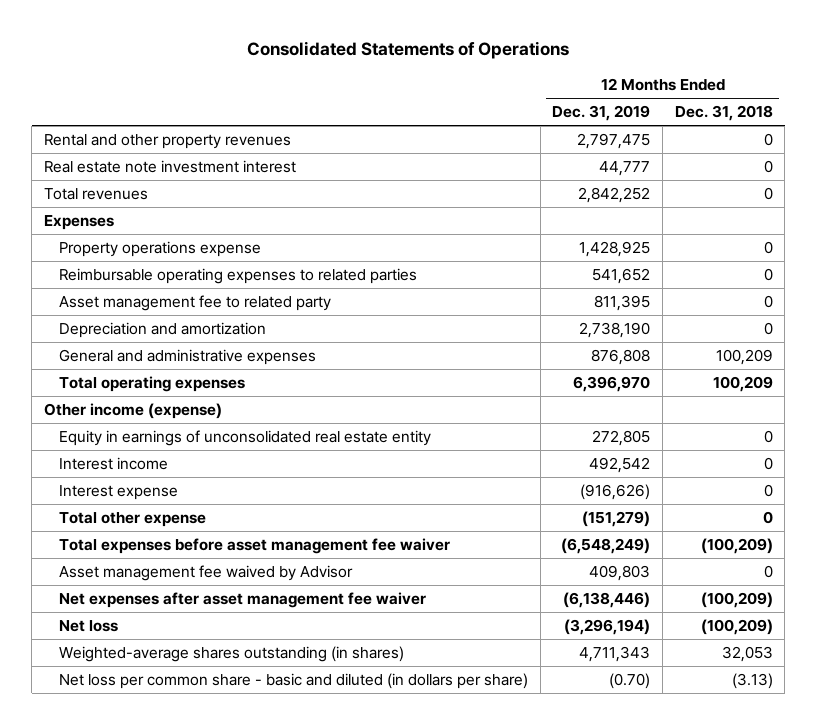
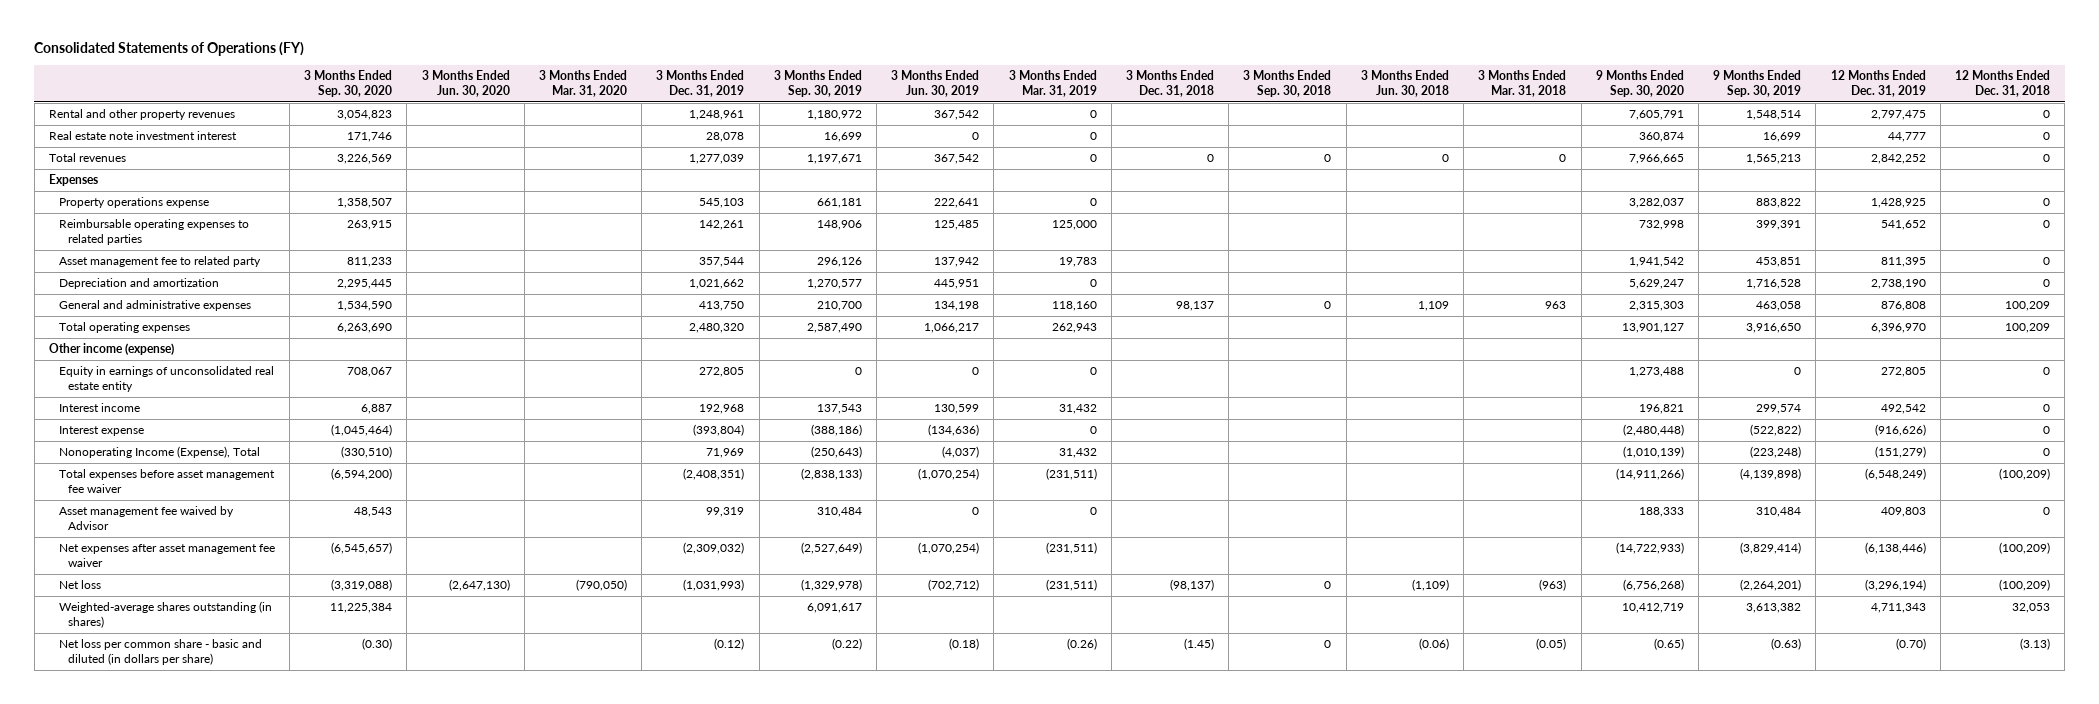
- Consolidated Statements of Operations
+ Consolidated Statements of Operations (FY)
- | 12 Months Ended Dec. 31, 2019 | 12 Months Ended Dec. 31, 2018
+ | 3 Months Ended Sep. 30, 2020 | 3 Months Ended Jun. 30, 2020 | 3 Months Ended Mar. 31, 2020 | 3 Months Ended Dec. 31, 2019 | 3 Months Ended Sep. 30, 2019 | 3 Months Ended Jun. 30, 2019 | 3 Months Ended Mar. 31, 2019 | 3 Months Ended Dec. 31, 2018 | 3 Months Ended Sep. 30, 2018 | 3 Months Ended Jun. 30, 2018 | 3 Months Ended Mar. 31, 2018 | 9 Months Ended Sep. 30, 2020 | 9 Months Ended Sep. 30, 2019 | 12 Months Ended Dec. 31, 2019 | 12 Months Ended Dec. 31, 2018
- Total other expense | (151,279) | 0
+ Nonoperating Income (Expense), Total | (330,510) | | | 71,969 | (250,643) | (4,037) | 31,432 | | | | | (1,010,139) | (223,248) | (151,279) | 0

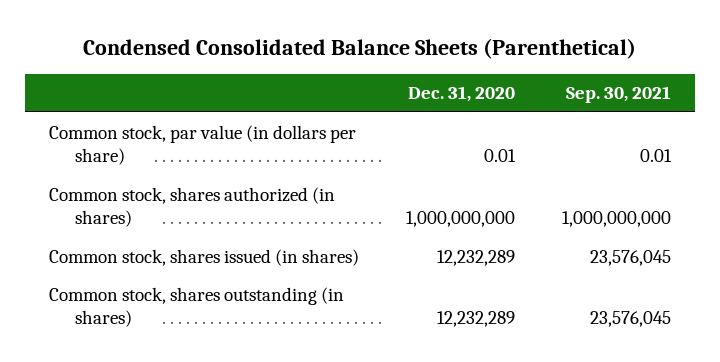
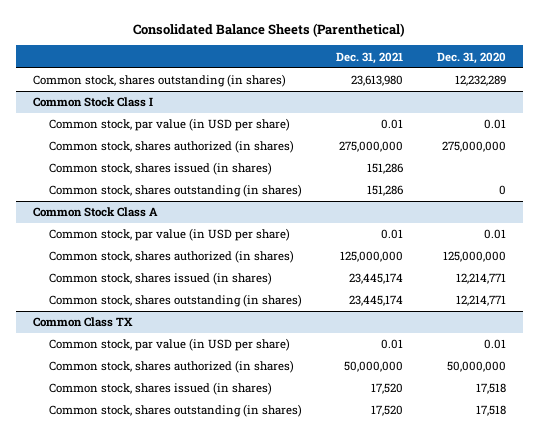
- Condensed Consolidated Balance Sheets (Parenthetical)
+ Consolidated Balance Sheets (Parenthetical)
- | Dec. 31, 2020 | Sep. 30, 2021
+ | Dec. 31, 2021 | Dec. 31, 2020
- Common stock, par value (in dollars per share) | 0.01 | 0.01
- Common stock, shares authorized (in shares) | 1,000,000,000 | 1,000,000,000
- Common stock, shares issued (in shares) | 12,232,289 | 23,576,045
+ Common Stock Class I
+ Common stock, par value (in USD per share) | 0.01 | 0.01
+ Common stock, shares authorized (in shares) | 275,000,000 | 275,000,000
+ Common stock, shares issued (in shares) | 151,286 |
+ Common stock, shares outstanding (in shares) | 151,286 | 0
+ Common Stock Class A
+ Common stock, par value (in USD per share) | 0.01 | 0.01
+ Common stock, shares authorized (in shares) | 125,000,000 | 125,000,000
+ Common stock, shares issued (in shares) | 23,445,174 | 12,214,771
+ Common stock, shares outstanding (in shares) | 23,445,174 | 12,214,771
+ Common Class TX
+ Common stock, par value (in USD per share) | 0.01 | 0.01
+ Common stock, shares authorized (in shares) | 50,000,000 | 50,000,000
+ Common stock, shares issued (in shares) | 17,520 | 17,518
+ Common stock, shares outstanding (in shares) | 17,520 | 17,518

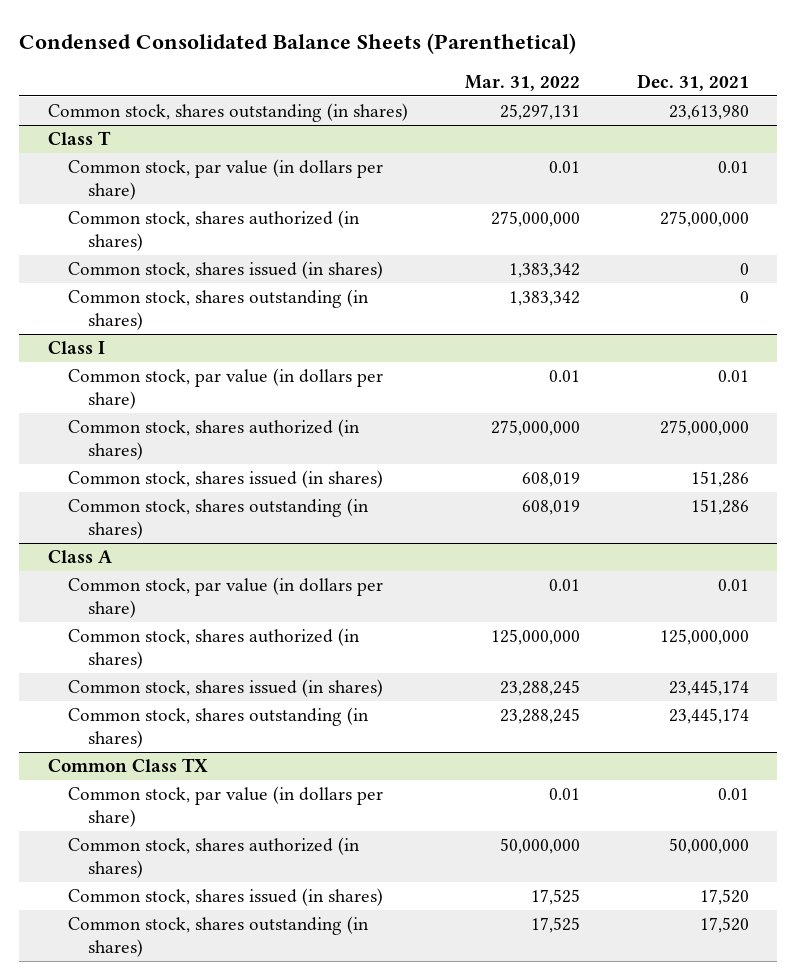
- Consolidated Balance Sheets (Parenthetical)
+ Condensed Consolidated Balance Sheets (Parenthetical)
- | Dec. 31, 2021 | Dec. 31, 2020
+ | Mar. 31, 2022 | Dec. 31, 2021
- Common Stock Class I
- Common stock, par value (in USD per share) | 0.01 | 0.01
+ Class T
+ Common stock, par value (in dollars per share) | 0.01 | 0.01
+ Common stock, shares issued (in shares) | 1,383,342 | 0
+ Common stock, shares outstanding (in shares) | 1,383,342 | 0
+ Class I
+ Common stock, par value (in dollars per share) | 0.01 | 0.01
+ Common stock, shares authorized (in shares) | 275,000,000 | 275,000,000
- Common Stock Class A
- Common stock, par value (in USD per share) | 0.01 | 0.01
+ Class A
+ Common stock, par value (in dollars per share) | 0.01 | 0.01
@ Common Class TX
- Common stock, par value (in USD per share) | 0.01 | 0.01
+ Common stock, par value (in dollars per share) | 0.01 | 0.01

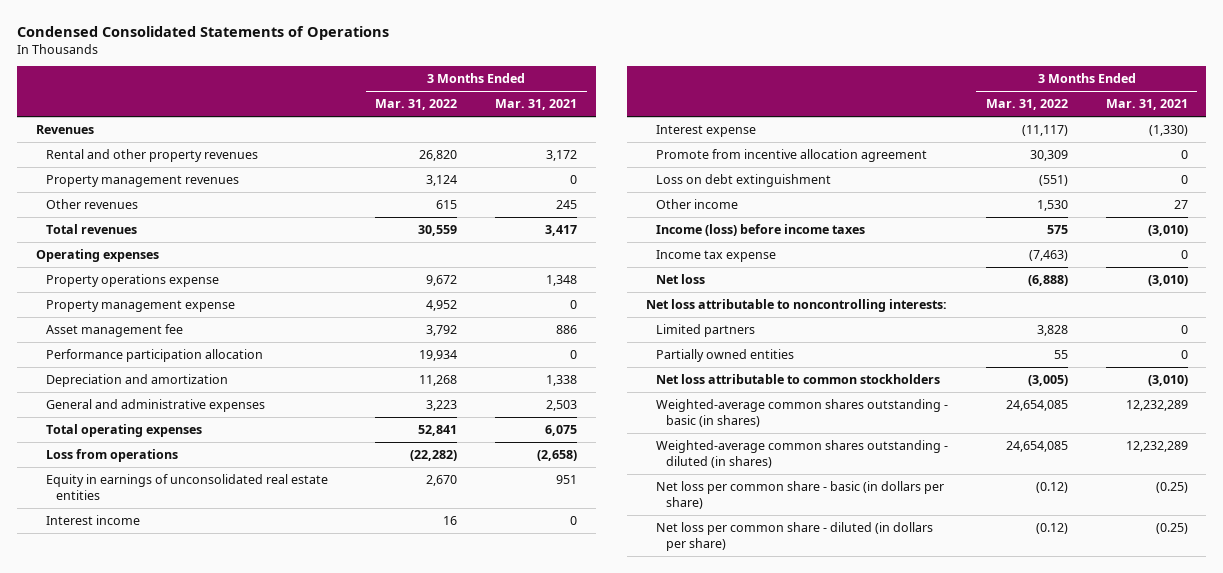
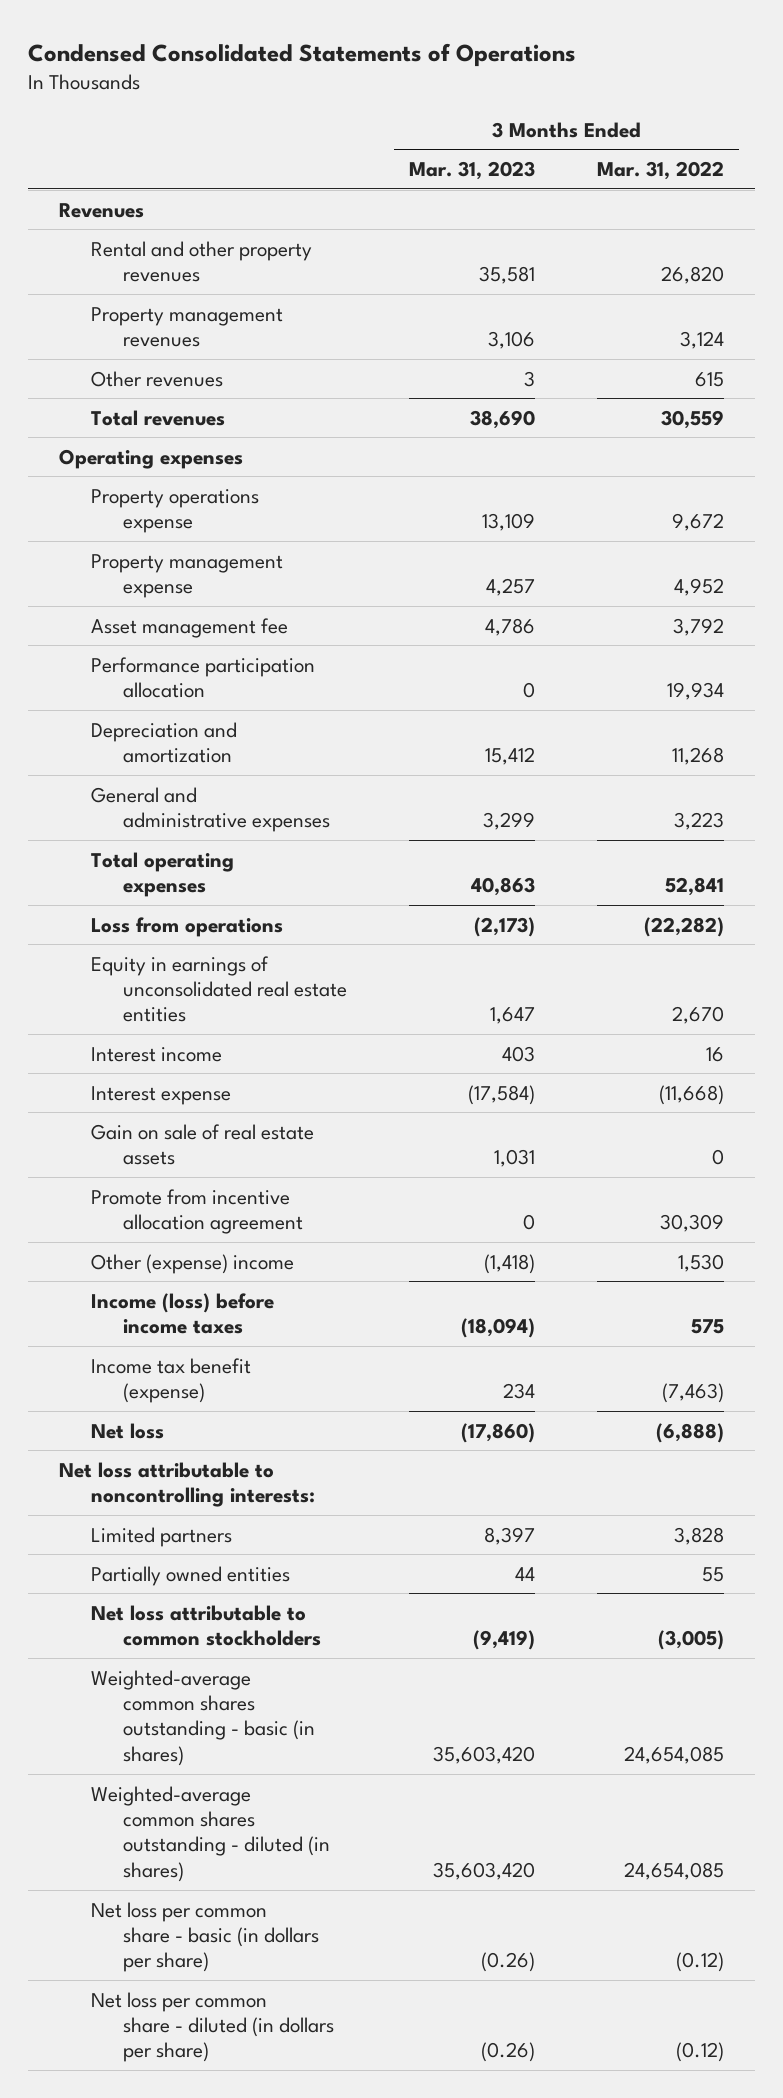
- | 3 Months Ended Mar. 31, 2022 | 3 Months Ended Mar. 31, 2021
+ | 3 Months Ended Mar. 31, 2023 | 3 Months Ended Mar. 31, 2022
- Interest expense | (11,117) | (1,330)
+ Interest expense | (17,584) | (11,668)
+ Gain on sale of real estate assets | 1,031 | 0
- Loss on debt extinguishment | (551) | 0
- Other income | 1,530 | 27
+ Other (expense) income | (1,418) | 1,530
- Income tax expense | (7,463) | 0
+ Income tax benefit (expense) | 234 | (7,463)

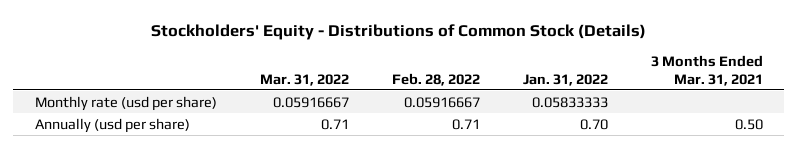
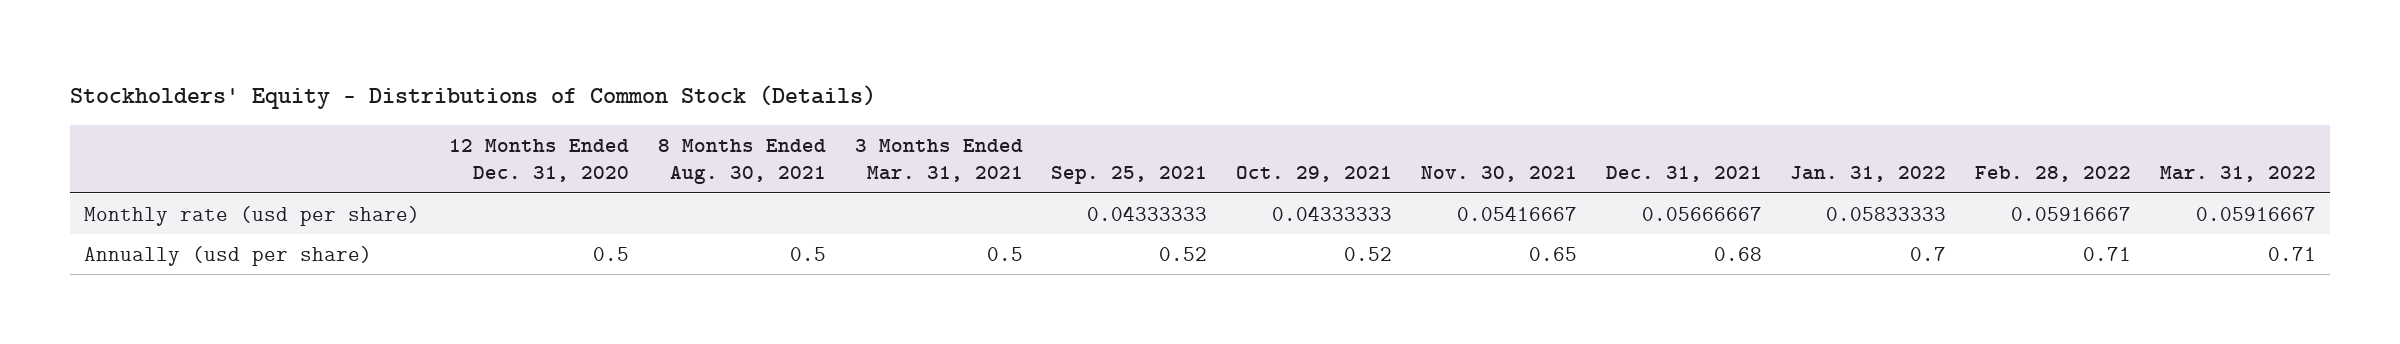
- | Mar. 31, 2022 | Feb. 28, 2022 | Jan. 31, 2022 | 3 Months Ended Mar. 31, 2021
+ | 12 Months Ended Dec. 31, 2020 | 8 Months Ended Aug. 30, 2021 | 3 Months Ended Mar. 31, 2021 | Sep. 25, 2021 | Oct. 29, 2021 | Nov. 30, 2021 | Dec. 31, 2021 | Jan. 31, 2022 | Feb. 28, 2022 | Mar. 31, 2022
- Annually (usd per share) | 0.71 | 0.71 | 0.70 | 0.50
+ Annually (usd per share) | 0.5 | 0.5 | 0.5 | 0.52 | 0.52 | 0.65 | 0.68 | 0.7 | 0.71 | 0.71

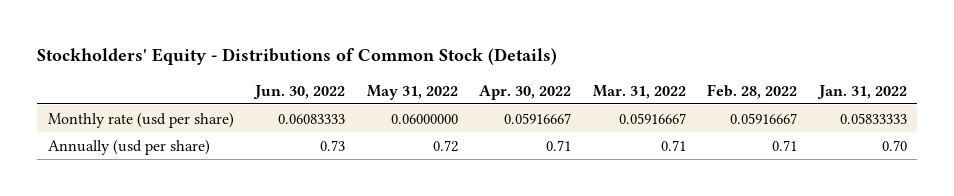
- | 12 Months Ended Dec. 31, 2020 | 8 Months Ended Aug. 30, 2021 | 3 Months Ended Mar. 31, 2021 | Sep. 25, 2021 | Oct. 29, 2021 | Nov. 30, 2021 | Dec. 31, 2021 | Jan. 31, 2022 | Feb. 28, 2022 | Mar. 31, 2022
+ | Jun. 30, 2022 | May 31, 2022 | Apr. 30, 2022 | Mar. 31, 2022 | Feb. 28, 2022 | Jan. 31, 2022
- Annually (usd per share) | 0.5 | 0.5 | 0.5 | 0.52 | 0.52 | 0.65 | 0.68 | 0.7 | 0.71 | 0.71
+ Annually (usd per share) | 0.73 | 0.72 | 0.71 | 0.71 | 0.71 | 0.70

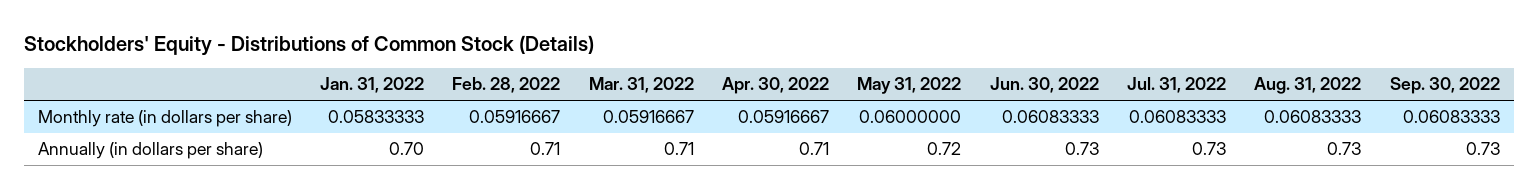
- | Jun. 30, 2022 | May 31, 2022 | Apr. 30, 2022 | Mar. 31, 2022 | Feb. 28, 2022 | Jan. 31, 2022
+ | Jan. 31, 2022 | Feb. 28, 2022 | Mar. 31, 2022 | Apr. 30, 2022 | May 31, 2022 | Jun. 30, 2022 | Jul. 31, 2022 | Aug. 31, 2022 | Sep. 30, 2022
- Monthly rate (usd per share) | 0.06083333 | 0.06000000 | 0.05916667 | 0.05916667 | 0.05916667 | 0.05833333
- Annually (usd per share) | 0.73 | 0.72 | 0.71 | 0.71 | 0.71 | 0.70
+ Monthly rate (in dollars per share) | 0.05833333 | 0.05916667 | 0.05916667 | 0.05916667 | 0.06000000 | 0.06083333 | 0.06083333 | 0.06083333 | 0.06083333
+ Annually (in dollars per share) | 0.70 | 0.71 | 0.71 | 0.71 | 0.72 | 0.73 | 0.73 | 0.73 | 0.73

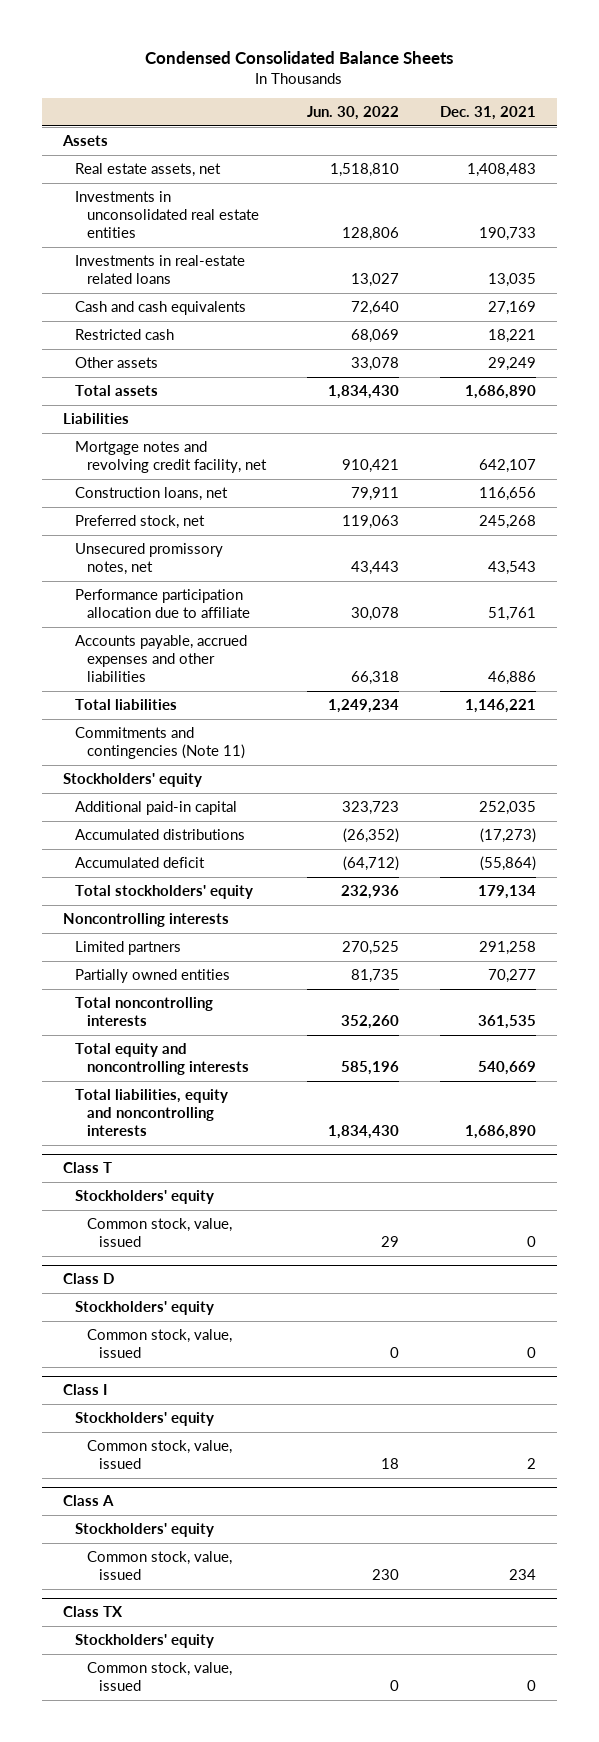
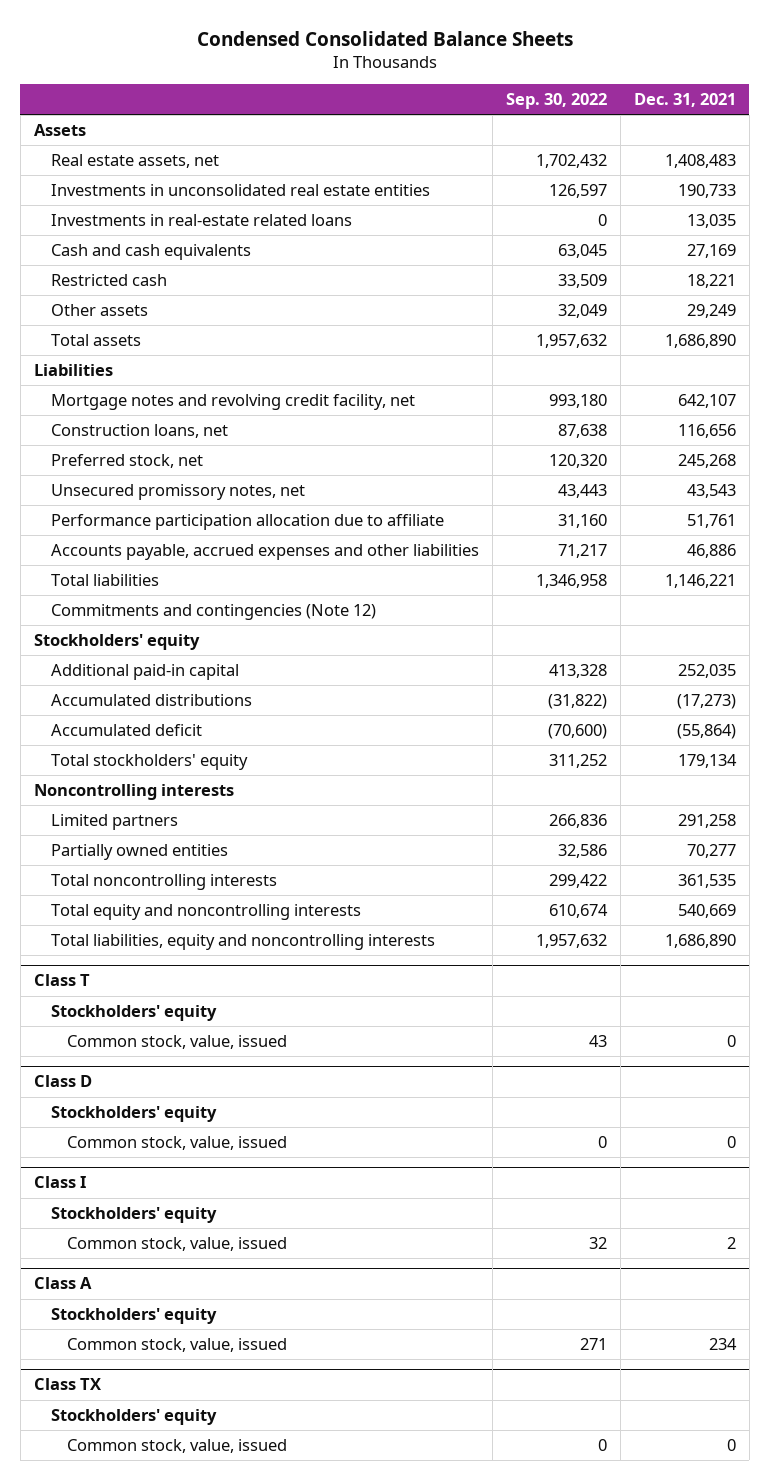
- | Jun. 30, 2022 | Dec. 31, 2021
+ | Sep. 30, 2022 | Dec. 31, 2021
- Commitments and contingencies (Note 11)
+ Commitments and contingencies (Note 12)

